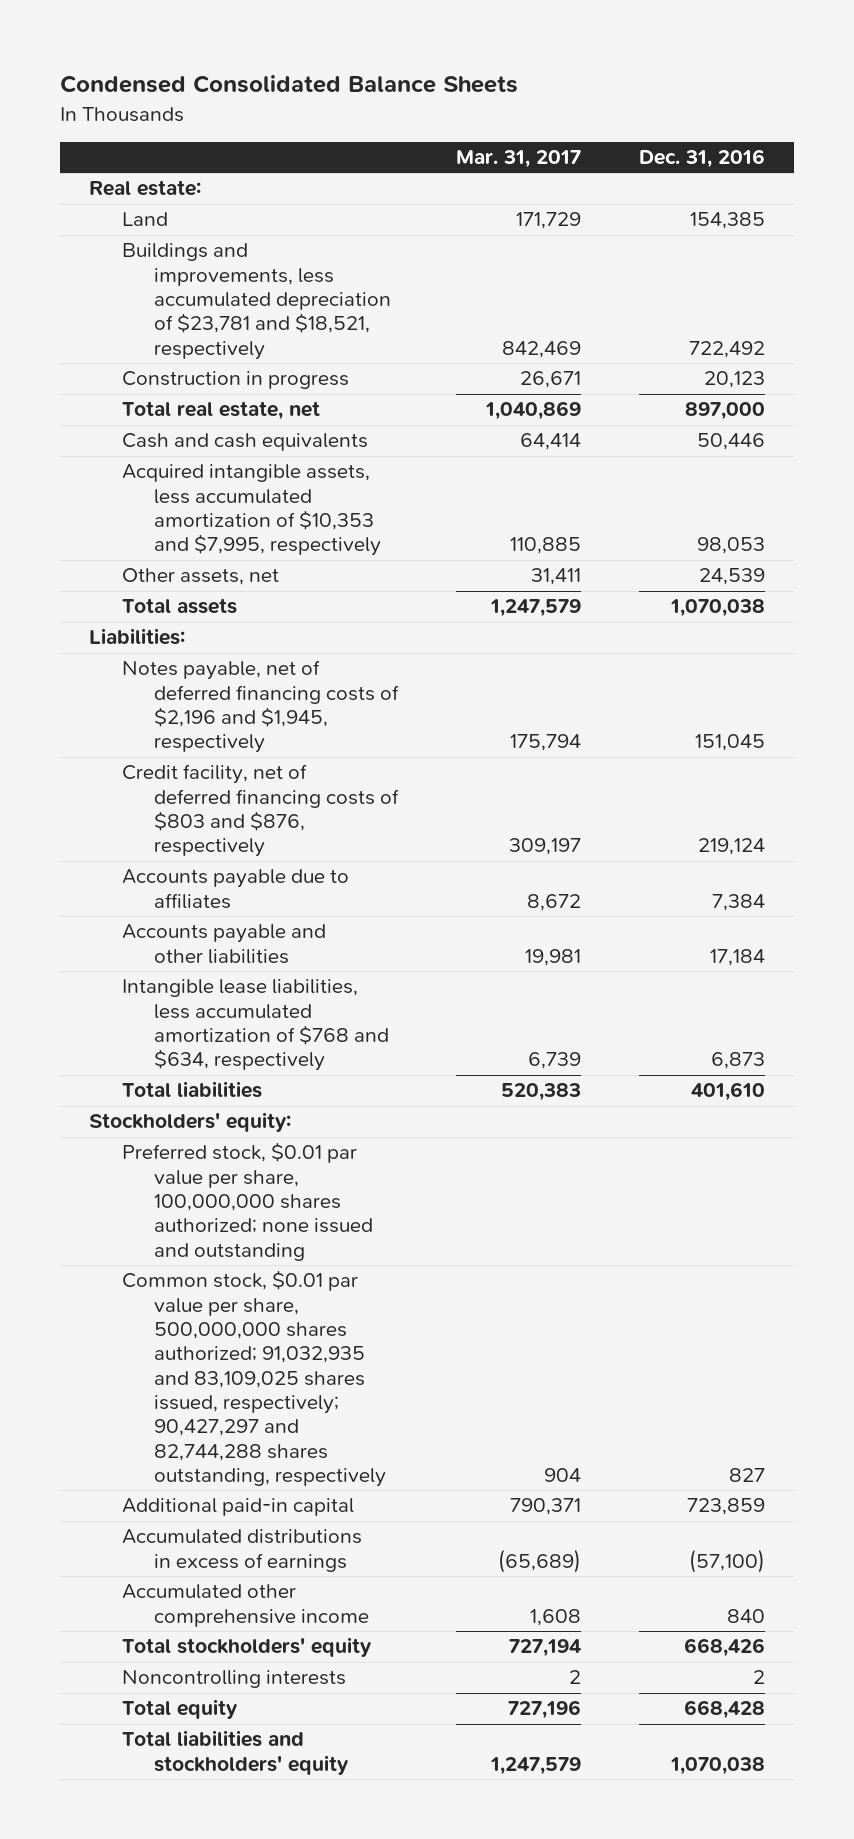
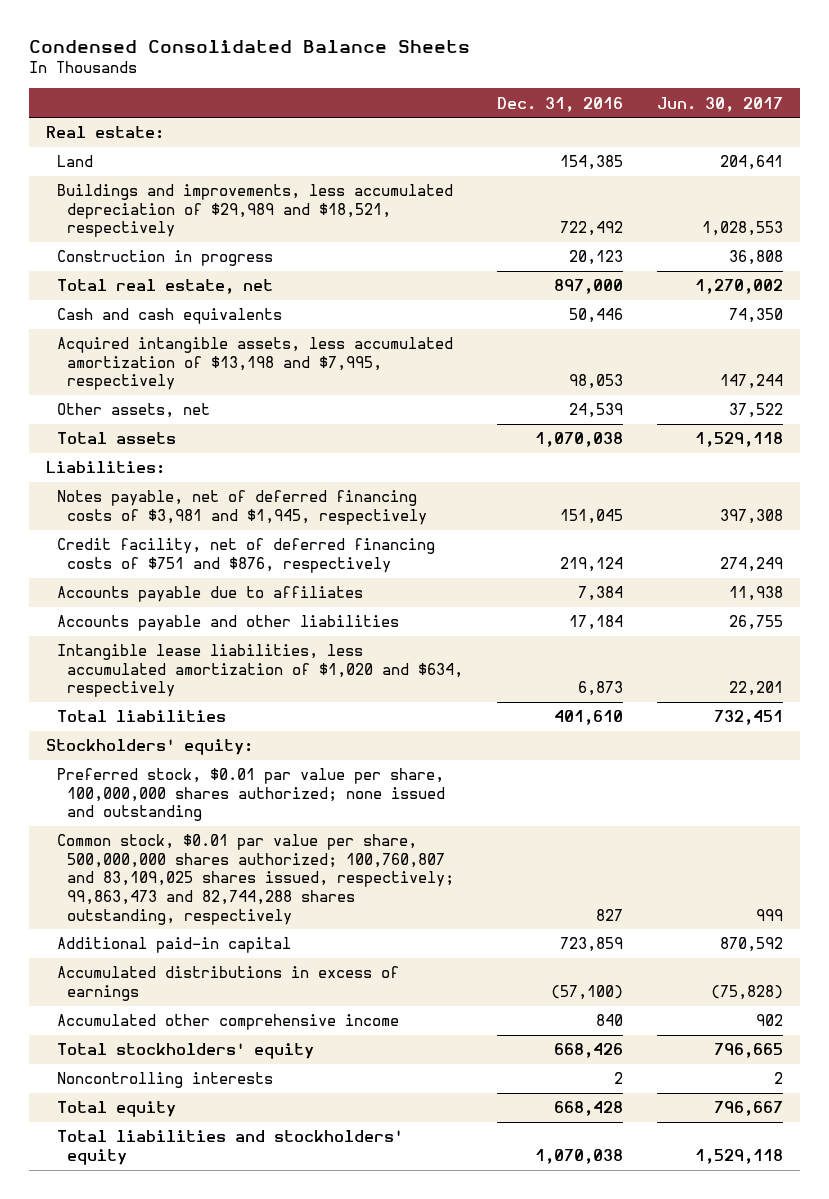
- | Mar. 31, 2017 | Dec. 31, 2016
+ | Dec. 31, 2016 | Jun. 30, 2017
- Buildings and improvements, less accumulated depreciation of $23,781 and $18,521, respectively | 842,469 | 722,492
+ Buildings and improvements, less accumulated depreciation of $29,989 and $18,521, respectively | 722,492 | 1,028,553
- Acquired intangible assets, less accumulated amortization of $10,353 and $7,995, respectively | 110,885 | 98,053
+ Acquired intangible assets, less accumulated amortization of $13,198 and $7,995, respectively | 98,053 | 147,244
- Notes payable, net of deferred financing costs of $2,196 and $1,945, respectively | 175,794 | 151,045
- Credit facility, net of deferred financing costs of $803 and $876, respectively | 309,197 | 219,124
+ Notes payable, net of deferred financing costs of $3,981 and $1,945, respectively | 151,045 | 397,308
+ Credit facility, net of deferred financing costs of $751 and $876, respectively | 219,124 | 274,249
- Intangible lease liabilities, less accumulated amortization of $768 and $634, respectively | 6,739 | 6,873
+ Intangible lease liabilities, less accumulated amortization of $1,020 and $634, respectively | 6,873 | 22,201
- Common stock, $0.01 par value per share, 500,000,000 shares authorized; 91,032,935 and 83,109,025 shares issued, respectively; 90,427,297 and 82,744,288 shares outstanding, respectively | 904 | 827
+ Common stock, $0.01 par value per share, 500,000,000 shares authorized; 100,760,807 and 83,109,025 shares issued, respectively; 99,863,473 and 82,744,288 shares outstanding, respectively | 827 | 999

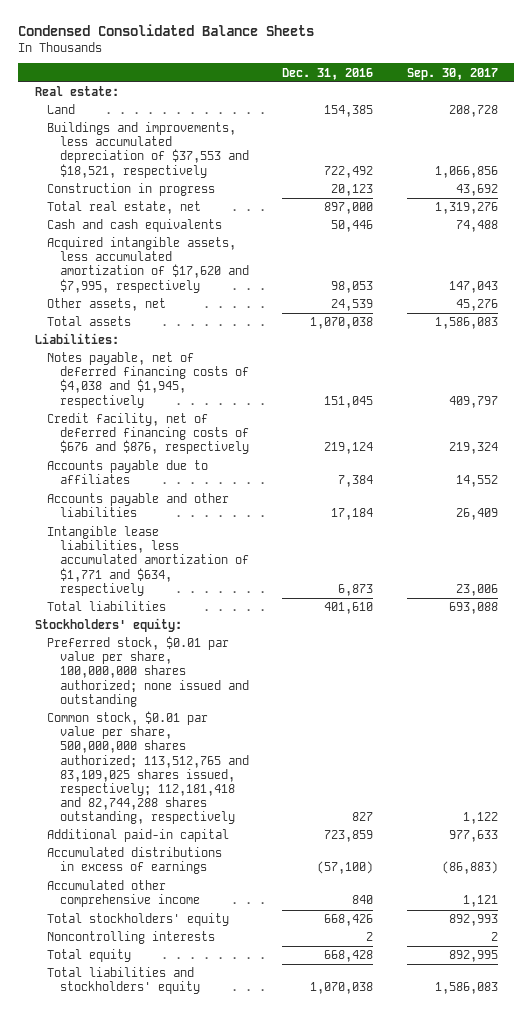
- | Dec. 31, 2016 | Jun. 30, 2017
+ | Dec. 31, 2016 | Sep. 30, 2017
- Buildings and improvements, less accumulated depreciation of $29,989 and $18,521, respectively | 722,492 | 1,028,553
+ Buildings and improvements, less accumulated depreciation of $37,553 and $18,521, respectively | 722,492 | 1,066,856
- Acquired intangible assets, less accumulated amortization of $13,198 and $7,995, respectively | 98,053 | 147,244
+ Acquired intangible assets, less accumulated amortization of $17,620 and $7,995, respectively | 98,053 | 147,043
- Notes payable, net of deferred financing costs of $3,981 and $1,945, respectively | 151,045 | 397,308
- Credit facility, net of deferred financing costs of $751 and $876, respectively | 219,124 | 274,249
+ Notes payable, net of deferred financing costs of $4,038 and $1,945, respectively | 151,045 | 409,797
+ Credit facility, net of deferred financing costs of $676 and $876, respectively | 219,124 | 219,324
- Intangible lease liabilities, less accumulated amortization of $1,020 and $634, respectively | 6,873 | 22,201
+ Intangible lease liabilities, less accumulated amortization of $1,771 and $634, respectively | 6,873 | 23,006
- Common stock, $0.01 par value per share, 500,000,000 shares authorized; 100,760,807 and 83,109,025 shares issued, respectively; 99,863,473 and 82,744,288 shares outstanding, respectively | 827 | 999
+ Common stock, $0.01 par value per share, 500,000,000 shares authorized; 113,512,765 and 83,109,025 shares issued, respectively; 112,181,418 and 82,744,288 shares outstanding, respectively | 827 | 1,122

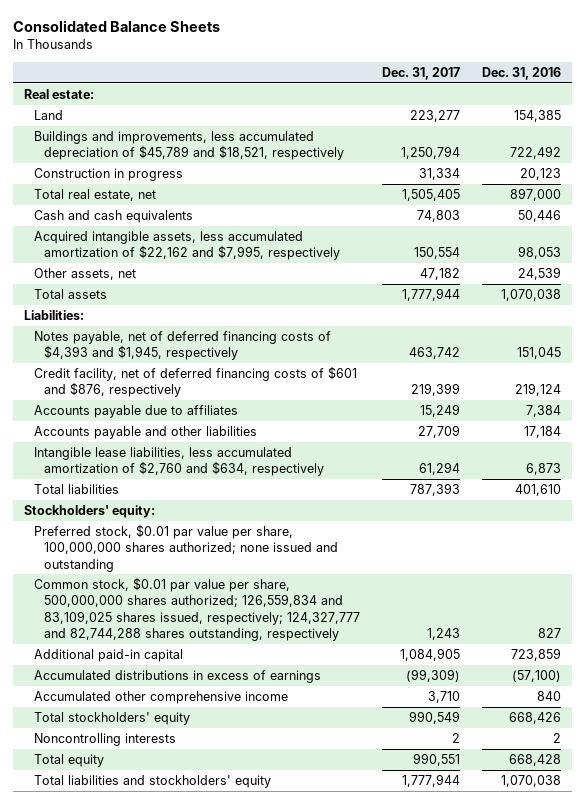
- Condensed Consolidated Balance Sheets
+ Consolidated Balance Sheets
- | Dec. 31, 2016 | Sep. 30, 2017
+ | Dec. 31, 2017 | Dec. 31, 2016
- Buildings and improvements, less accumulated depreciation of $37,553 and $18,521, respectively | 722,492 | 1,066,856
+ Buildings and improvements, less accumulated depreciation of $45,789 and $18,521, respectively | 1,250,794 | 722,492
- Acquired intangible assets, less accumulated amortization of $17,620 and $7,995, respectively | 98,053 | 147,043
+ Acquired intangible assets, less accumulated amortization of $22,162 and $7,995, respectively | 150,554 | 98,053
- Notes payable, net of deferred financing costs of $4,038 and $1,945, respectively | 151,045 | 409,797
- Credit facility, net of deferred financing costs of $676 and $876, respectively | 219,124 | 219,324
+ Notes payable, net of deferred financing costs of $4,393 and $1,945, respectively | 463,742 | 151,045
+ Credit facility, net of deferred financing costs of $601 and $876, respectively | 219,399 | 219,124
- Intangible lease liabilities, less accumulated amortization of $1,771 and $634, respectively | 6,873 | 23,006
+ Intangible lease liabilities, less accumulated amortization of $2,760 and $634, respectively | 61,294 | 6,873
- Common stock, $0.01 par value per share, 500,000,000 shares authorized; 113,512,765 and 83,109,025 shares issued, respectively; 112,181,418 and 82,744,288 shares outstanding, respectively | 827 | 1,122
+ Common stock, $0.01 par value per share, 500,000,000 shares authorized; 126,559,834 and 83,109,025 shares issued, respectively; 124,327,777 and 82,744,288 shares outstanding, respectively | 1,243 | 827

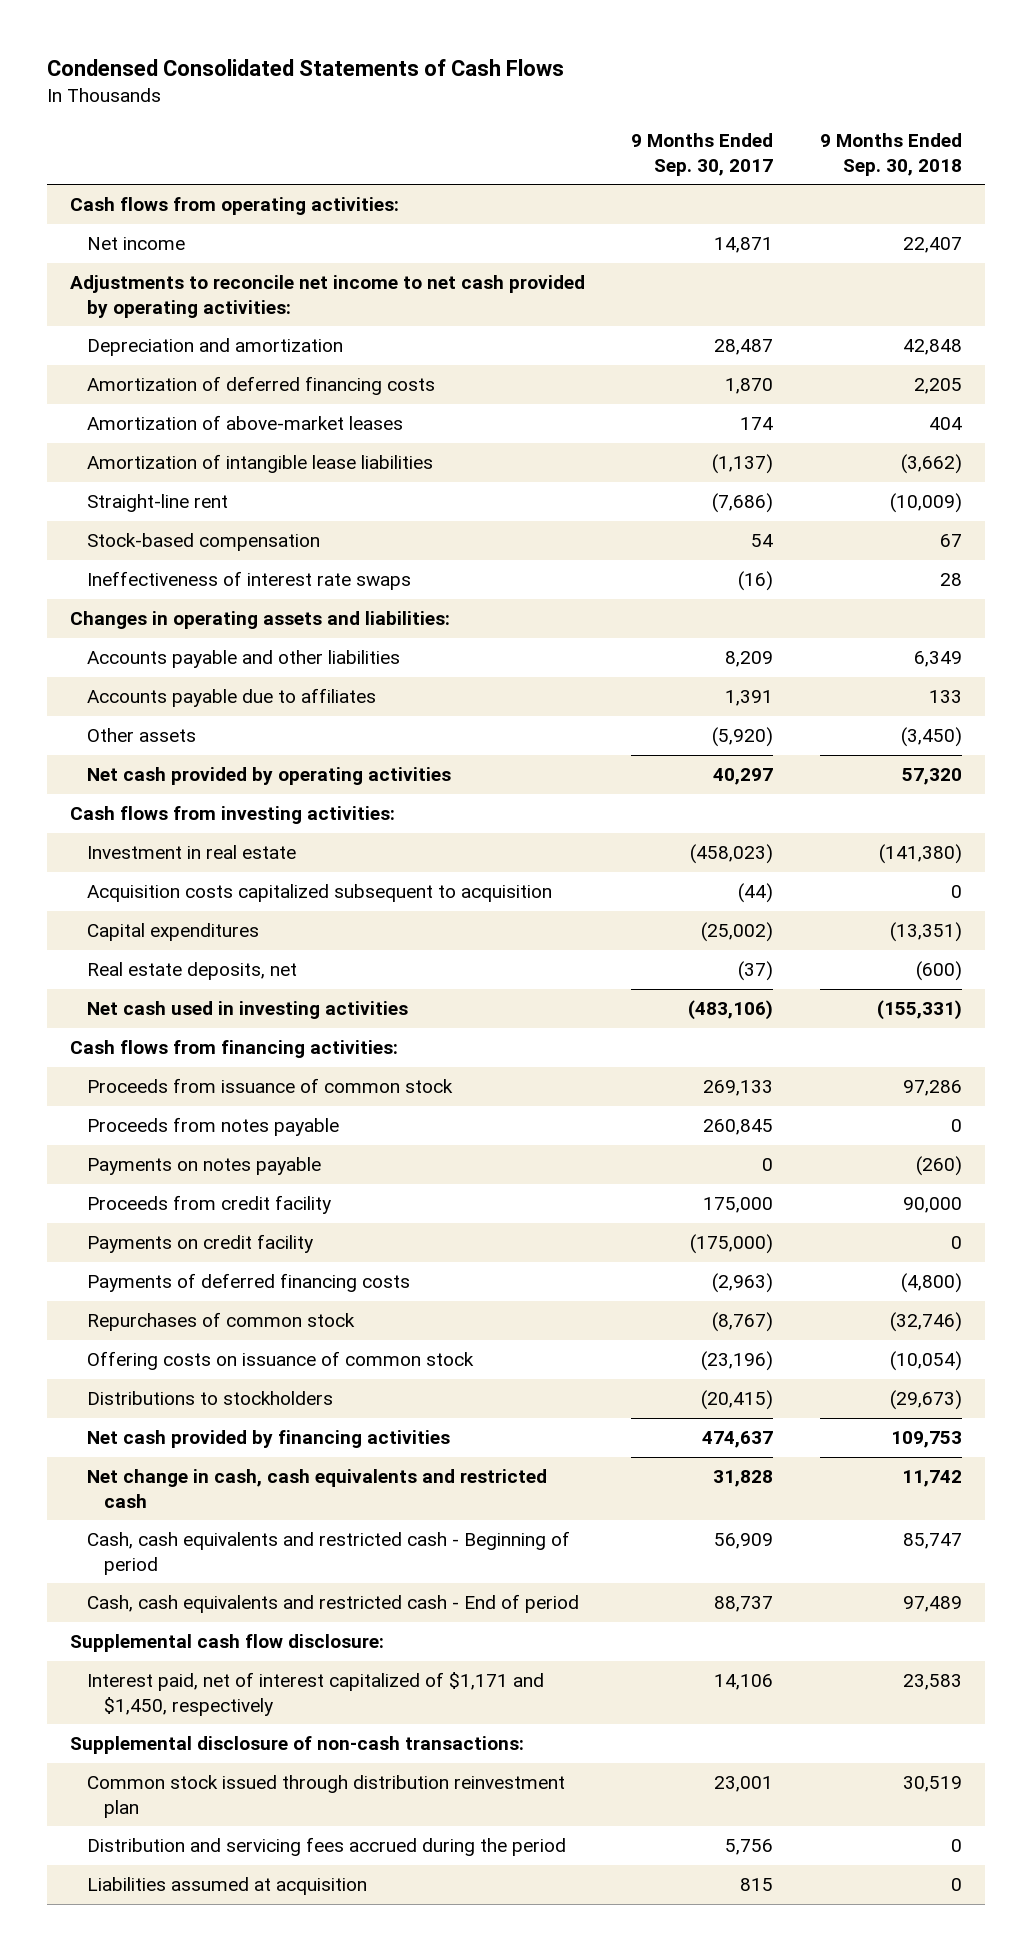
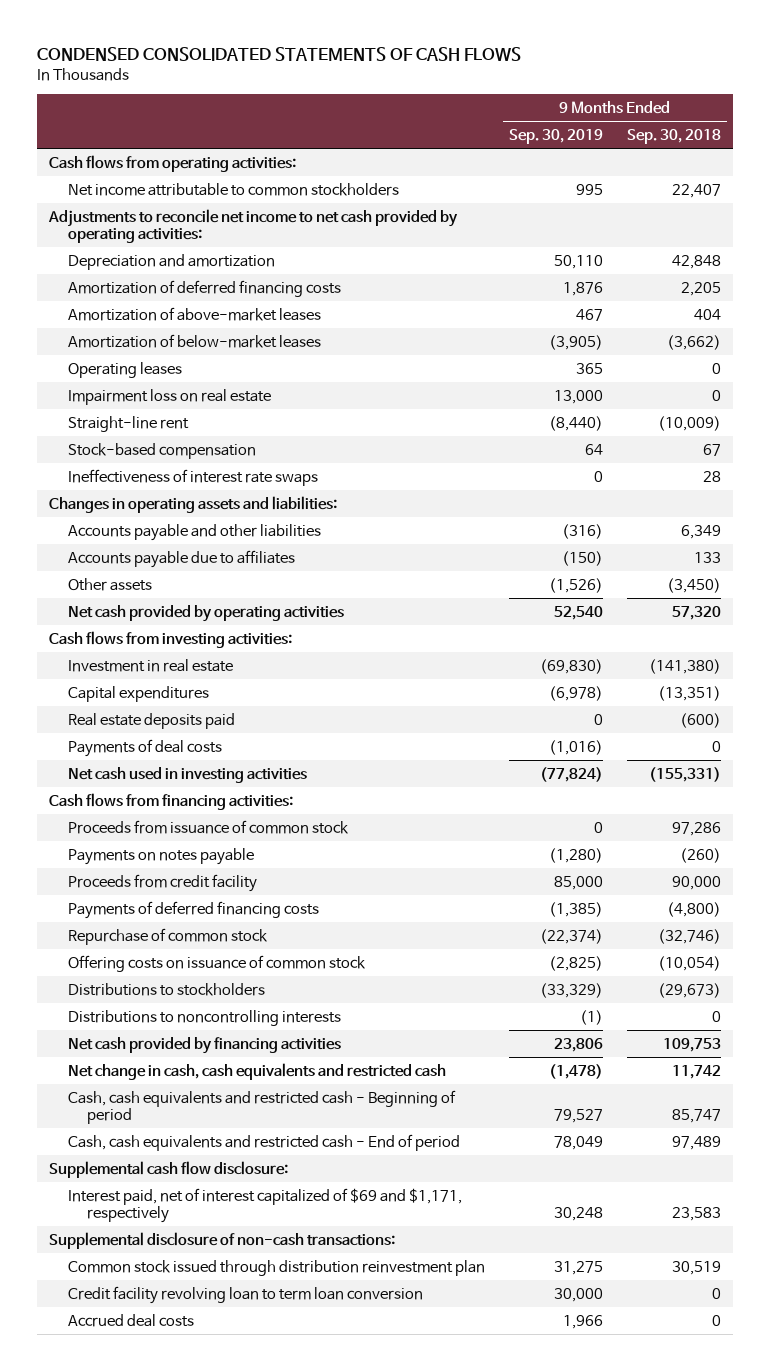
- Condensed Consolidated Statements of Cash Flows
+ CONDENSED CONSOLIDATED STATEMENTS OF CASH FLOWS
- | 9 Months Ended Sep. 30, 2017 | 9 Months Ended Sep. 30, 2018
+ | 9 Months Ended Sep. 30, 2019 | 9 Months Ended Sep. 30, 2018
- Net income | 14,871 | 22,407
+ Net income attributable to common stockholders | 995 | 22,407
- Amortization of intangible lease liabilities | (1,137) | (3,662)
+ Amortization of below-market leases | (3,905) | (3,662)
+ Operating leases | 365 | 0
+ Impairment loss on real estate | 13,000 | 0
- Acquisition costs capitalized subsequent to acquisition | (44) | 0
- Real estate deposits, net | (37) | (600)
+ Real estate deposits paid | 0 | (600)
+ Payments of deal costs | (1,016) | 0
- Proceeds from notes payable | 260,845 | 0
- Payments on credit facility | (175,000) | 0
- Repurchases of common stock | (8,767) | (32,746)
+ Repurchase of common stock | (22,374) | (32,746)
+ Distributions to noncontrolling interests | (1) | 0
- Interest paid, net of interest capitalized of $1,171 and $1,450, respectively | 14,106 | 23,583
+ Interest paid, net of interest capitalized of $69 and $1,171, respectively | 30,248 | 23,583
- Distribution and servicing fees accrued during the period | 5,756 | 0
- Liabilities assumed at acquisition | 815 | 0
+ Credit facility revolving loan to term loan conversion | 30,000 | 0
+ Accrued deal costs | 1,966 | 0

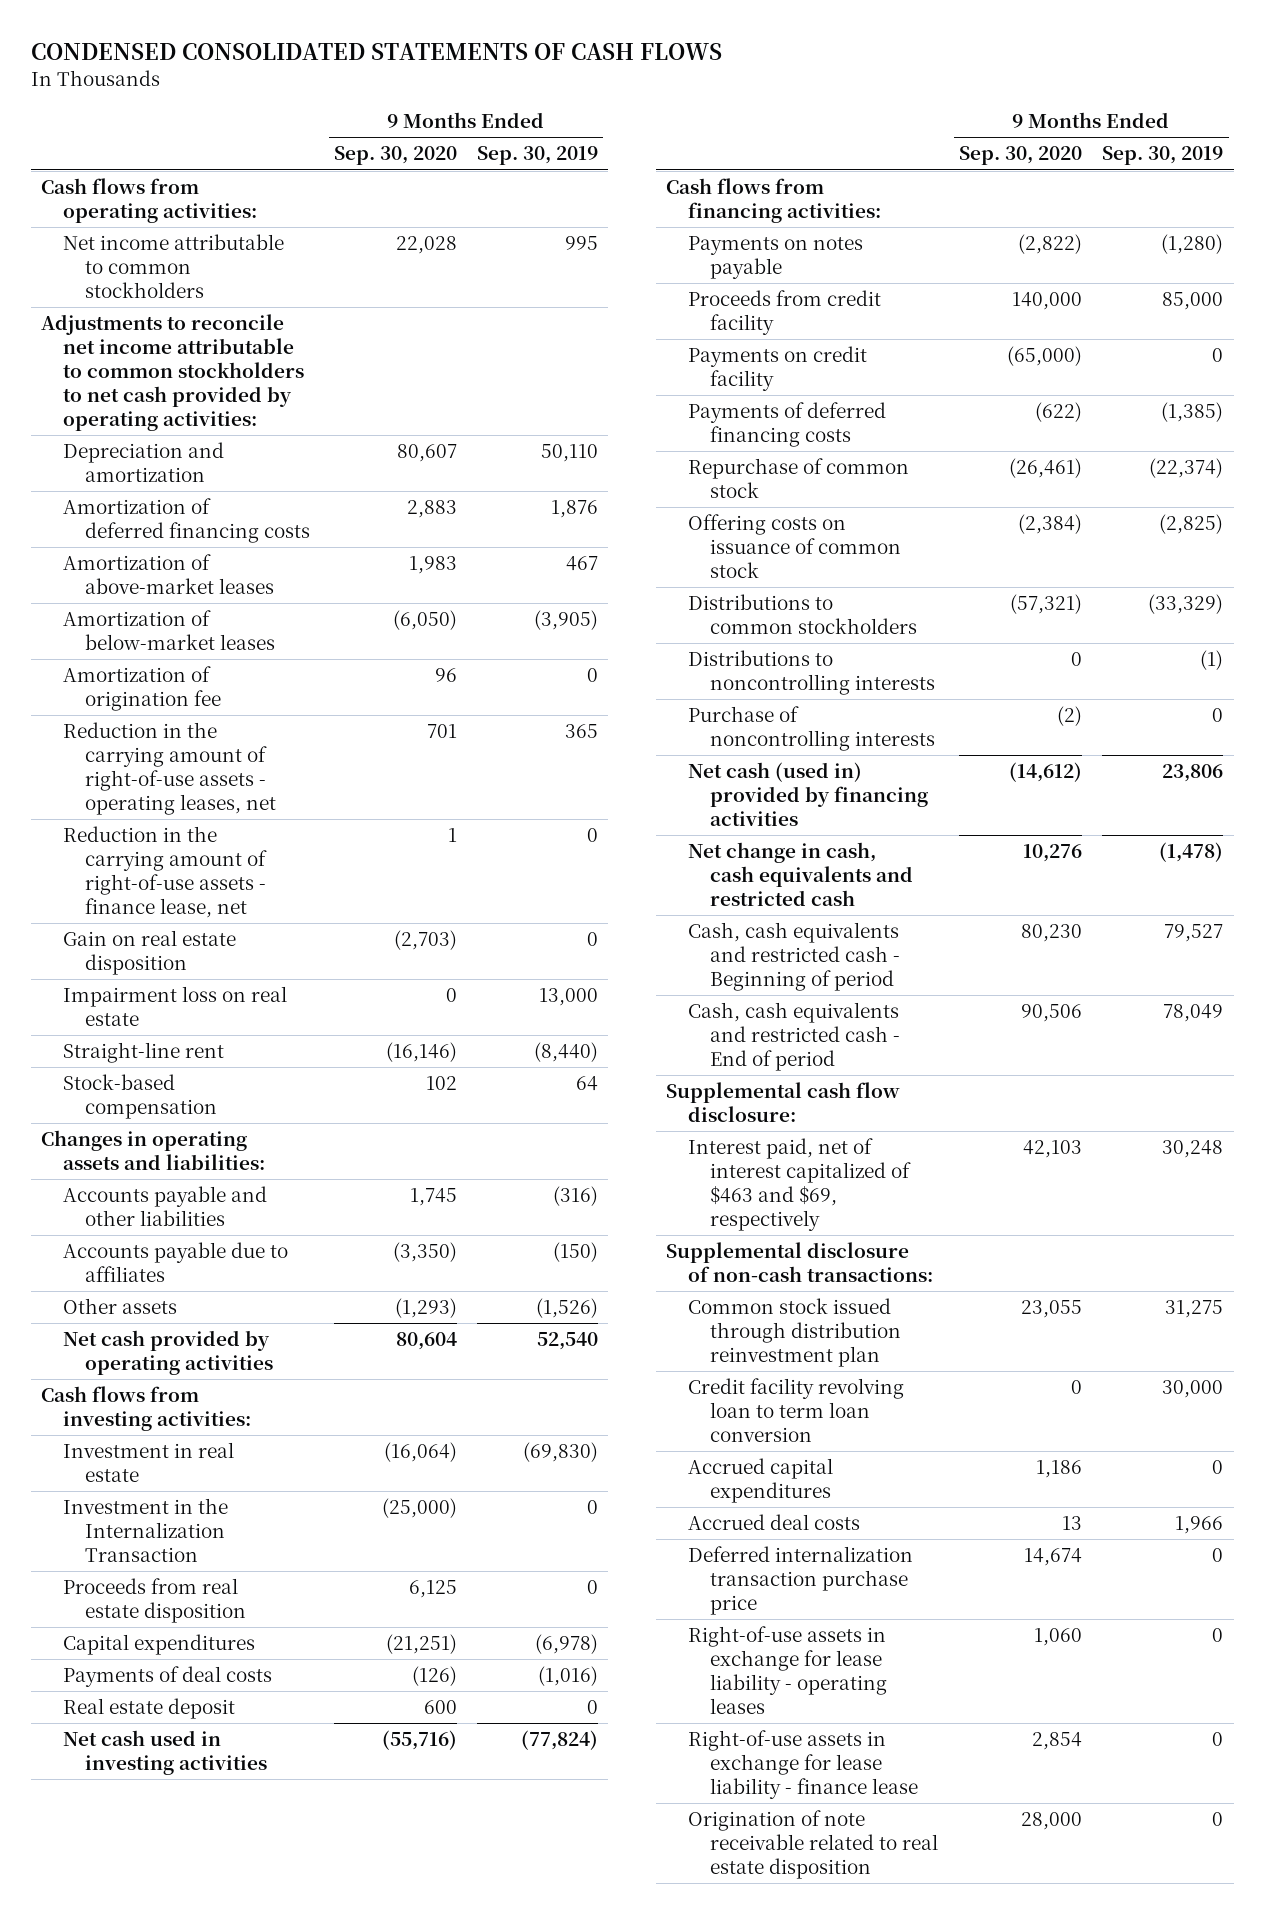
- | 9 Months Ended Sep. 30, 2019 | 9 Months Ended Sep. 30, 2018
+ | 9 Months Ended Sep. 30, 2020 | 9 Months Ended Sep. 30, 2019
- Adjustments to reconcile net income to net cash provided by operating activities:
+ Adjustments to reconcile net income attributable to common stockholders to net cash provided by operating activities:
- Operating leases | 365 | 0
+ Amortization of origination fee | 96 | 0
+ Reduction in the carrying amount of right-of-use assets - operating leases, net | 701 | 365
+ Reduction in the carrying amount of right-of-use assets - finance lease, net | 1 | 0
+ Gain on real estate disposition | (2,703) | 0
- Ineffectiveness of interest rate swaps | 0 | 28
+ Investment in the Internalization Transaction | (25,000) | 0
+ Proceeds from real estate disposition | 6,125 | 0
- Real estate deposits paid | 0 | (600)
+ Real estate deposit | 600 | 0
- Proceeds from issuance of common stock | 0 | 97,286
+ Payments on credit facility | (65,000) | 0
- Distributions to stockholders | (33,329) | (29,673)
+ Distributions to common stockholders | (57,321) | (33,329)
- Net cash provided by financing activities | 23,806 | 109,753
+ Purchase of noncontrolling interests | (2) | 0
+ Net cash (used in) provided by financing activities | (14,612) | 23,806
- Interest paid, net of interest capitalized of $69 and $1,171, respectively | 30,248 | 23,583
+ Interest paid, net of interest capitalized of $463 and $69, respectively | 42,103 | 30,248
+ Accrued capital expenditures | 1,186 | 0
+ Deferred internalization transaction purchase price | 14,674 | 0
+ Right-of-use assets in exchange for lease liability - operating leases | 1,060 | 0
+ Right-of-use assets in exchange for lease liability - finance lease | 2,854 | 0
+ Origination of note receivable related to real estate disposition | 28,000 | 0

